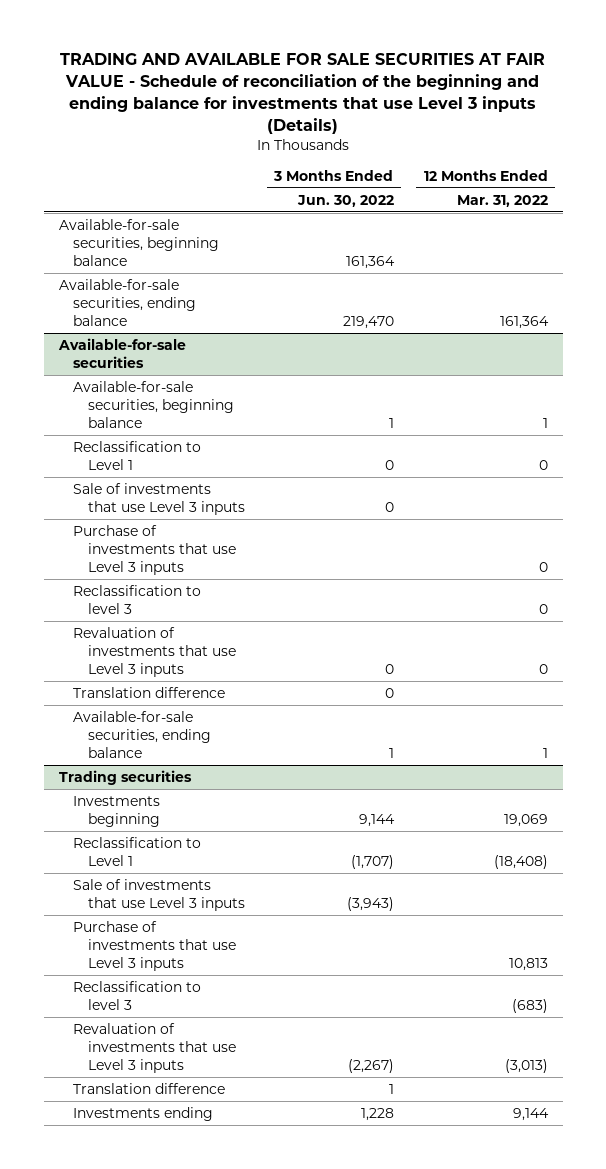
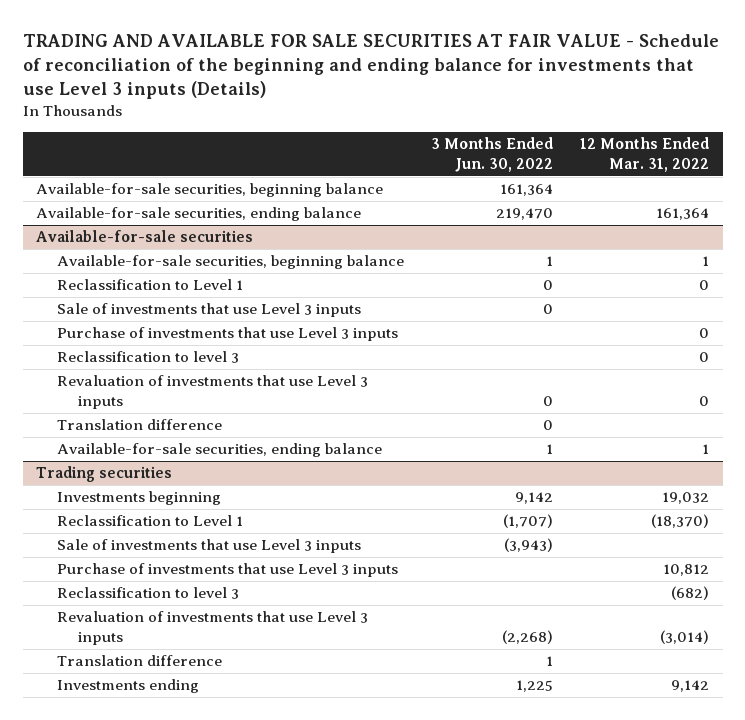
@ Trading securities
- Investments beginning | 9,144 | 19,069
- Reclassification to Level 1 | (1,707) | (18,408)
+ Investments beginning | 9,142 | 19,032
+ Reclassification to Level 1 | (1,707) | (18,370)
- Purchase of investments that use Level 3 inputs | | 10,813
- Reclassification to level 3 | | (683)
- Revaluation of investments that use Level 3 inputs | (2,267) | (3,013)
+ Purchase of investments that use Level 3 inputs | | 10,812
+ Reclassification to level 3 | | (682)
+ Revaluation of investments that use Level 3 inputs | (2,268) | (3,014)
- Investments ending | 1,228 | 9,144
+ Investments ending | 1,225 | 9,142

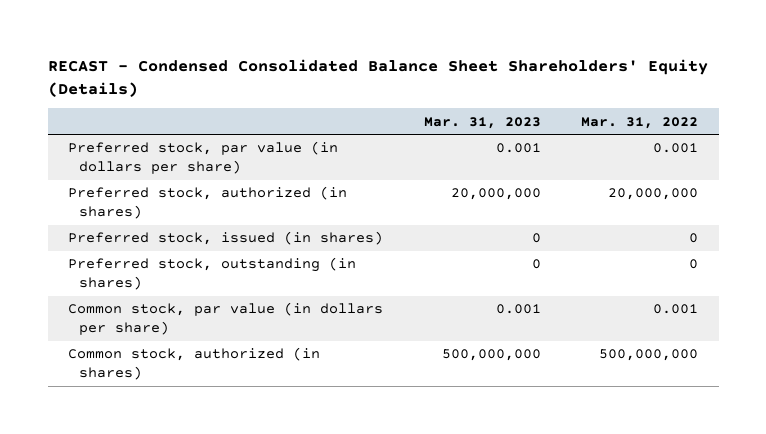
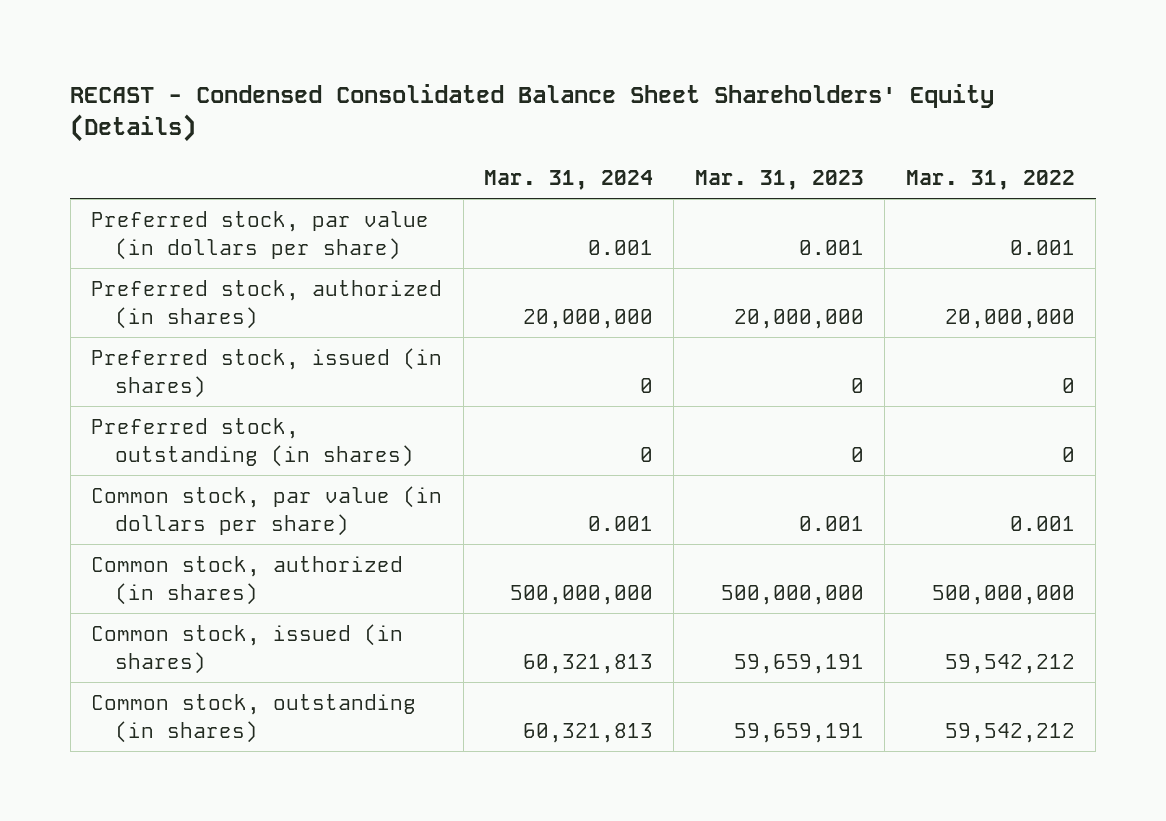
- | Mar. 31, 2023 | Mar. 31, 2022
+ | Mar. 31, 2024 | Mar. 31, 2023 | Mar. 31, 2022
+ Common stock, issued (in shares) | 60,321,813 | 59,659,191 | 59,542,212
+ Common stock, outstanding (in shares) | 60,321,813 | 59,659,191 | 59,542,212

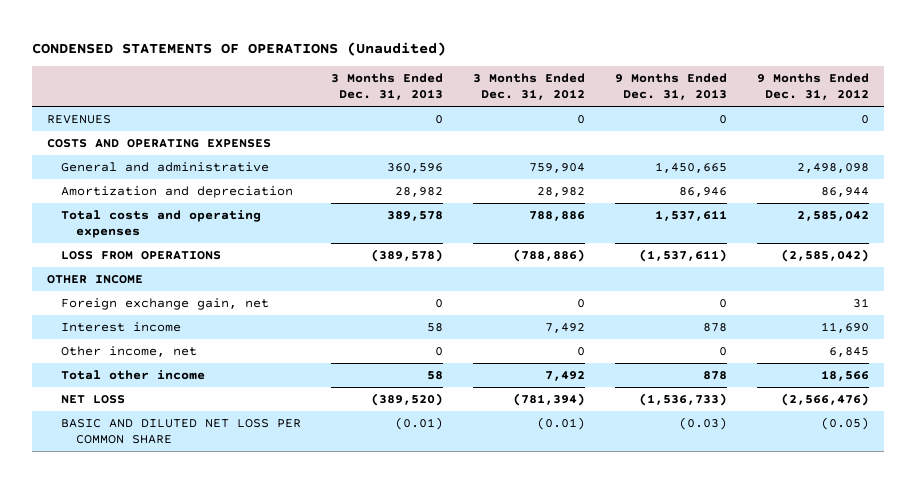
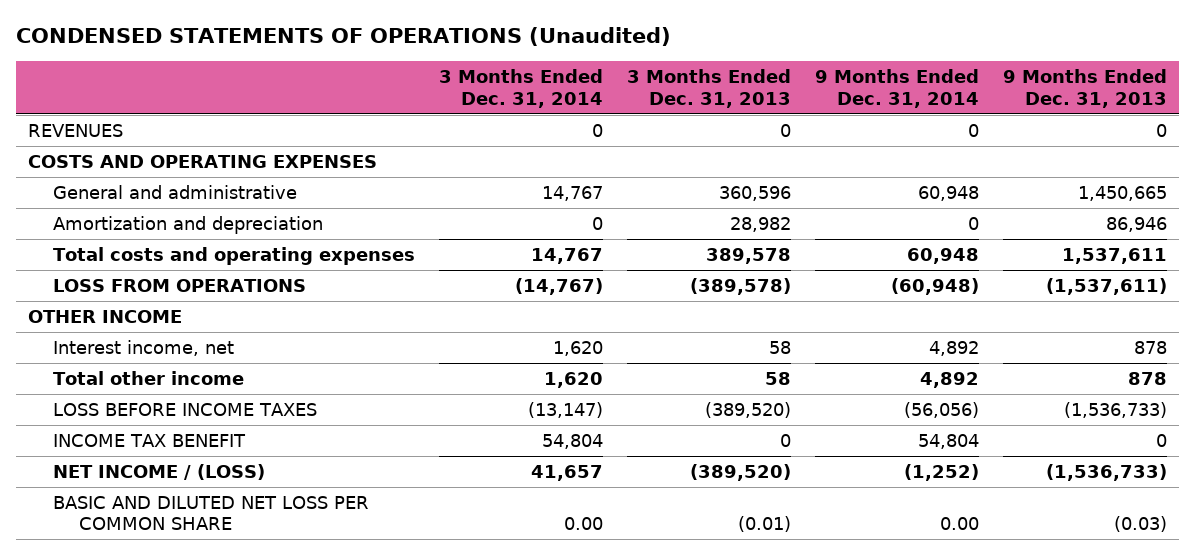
- | 3 Months Ended Dec. 31, 2013 | 3 Months Ended Dec. 31, 2012 | 9 Months Ended Dec. 31, 2013 | 9 Months Ended Dec. 31, 2012
+ | 3 Months Ended Dec. 31, 2014 | 3 Months Ended Dec. 31, 2013 | 9 Months Ended Dec. 31, 2014 | 9 Months Ended Dec. 31, 2013
- Foreign exchange gain, net | 0 | 0 | 0 | 31
- Interest income | 58 | 7,492 | 878 | 11,690
- Other income, net | 0 | 0 | 0 | 6,845
+ Interest income, net | 1,620 | 58 | 4,892 | 878
- NET LOSS | (389,520) | (781,394) | (1,536,733) | (2,566,476)
+ LOSS BEFORE INCOME TAXES | (13,147) | (389,520) | (56,056) | (1,536,733)
+ INCOME TAX BENEFIT | 54,804 | 0 | 54,804 | 0
+ NET INCOME / (LOSS) | 41,657 | (389,520) | (1,252) | (1,536,733)

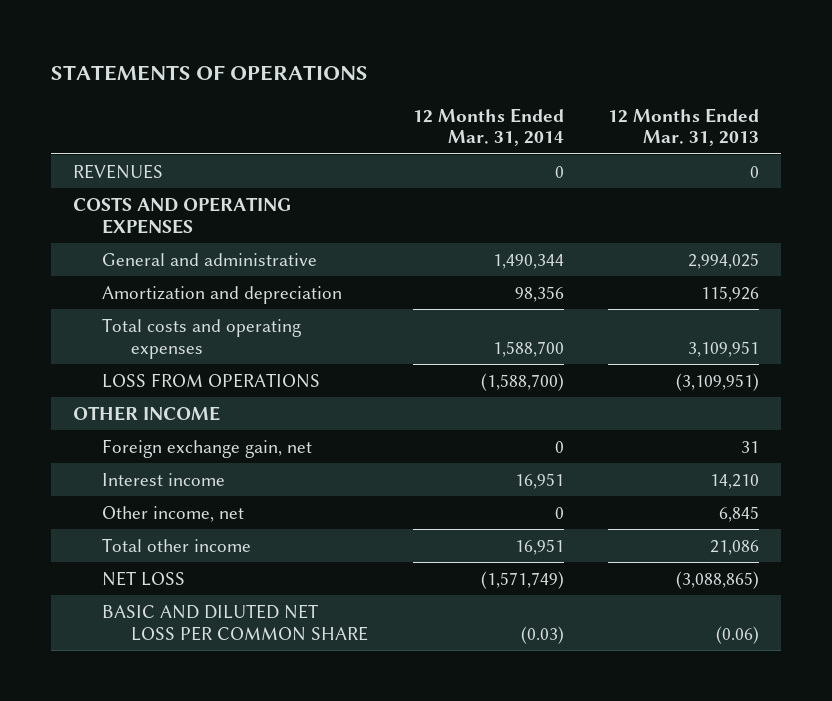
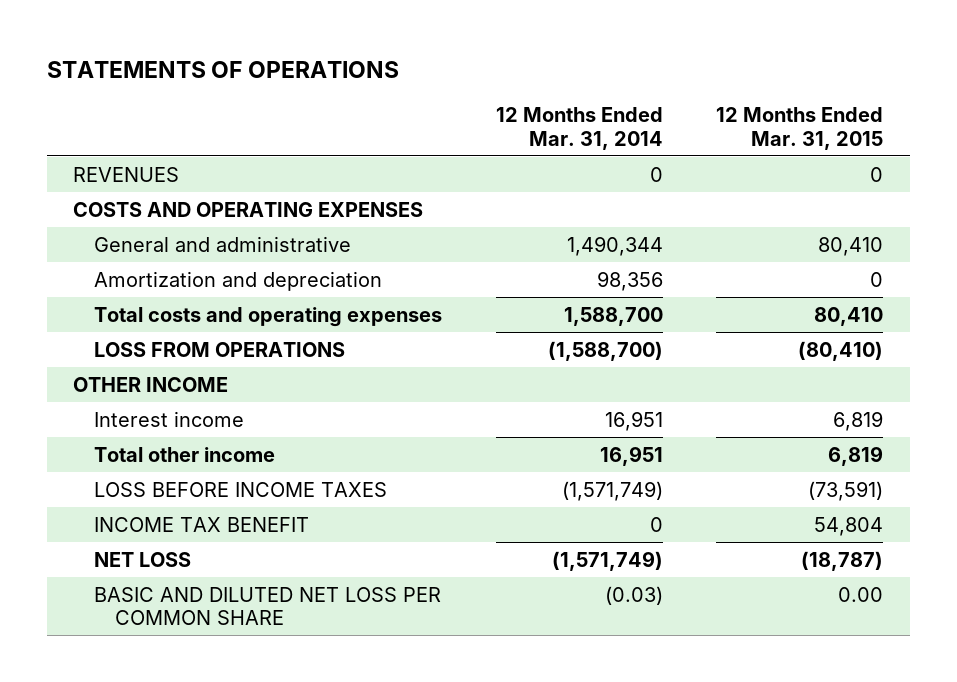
- | 12 Months Ended Mar. 31, 2014 | 12 Months Ended Mar. 31, 2013
+ | 12 Months Ended Mar. 31, 2014 | 12 Months Ended Mar. 31, 2015
- Foreign exchange gain, net | 0 | 31
- Other income, net | 0 | 6,845
+ LOSS BEFORE INCOME TAXES | (1,571,749) | (73,591)
+ INCOME TAX BENEFIT | 0 | 54,804

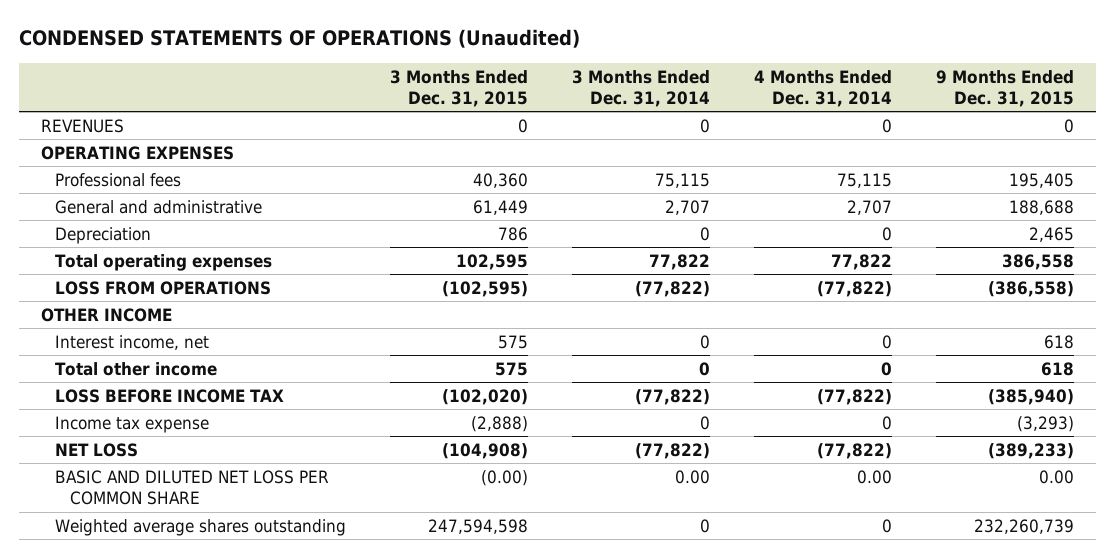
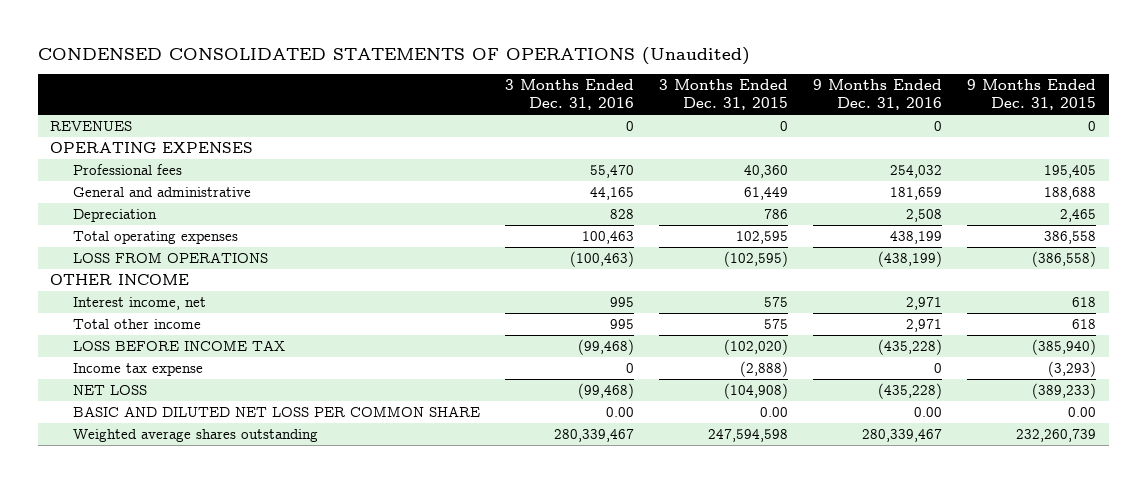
- CONDENSED STATEMENTS OF OPERATIONS (Unaudited)
+ CONDENSED CONSOLIDATED STATEMENTS OF OPERATIONS (Unaudited)
- | 3 Months Ended Dec. 31, 2015 | 3 Months Ended Dec. 31, 2014 | 4 Months Ended Dec. 31, 2014 | 9 Months Ended Dec. 31, 2015
+ | 3 Months Ended Dec. 31, 2016 | 3 Months Ended Dec. 31, 2015 | 9 Months Ended Dec. 31, 2016 | 9 Months Ended Dec. 31, 2015
- BASIC AND DILUTED NET LOSS PER COMMON SHARE | (0.00) | 0.00 | 0.00 | 0.00
+ BASIC AND DILUTED NET LOSS PER COMMON SHARE | 0.00 | 0.00 | 0.00 | 0.00

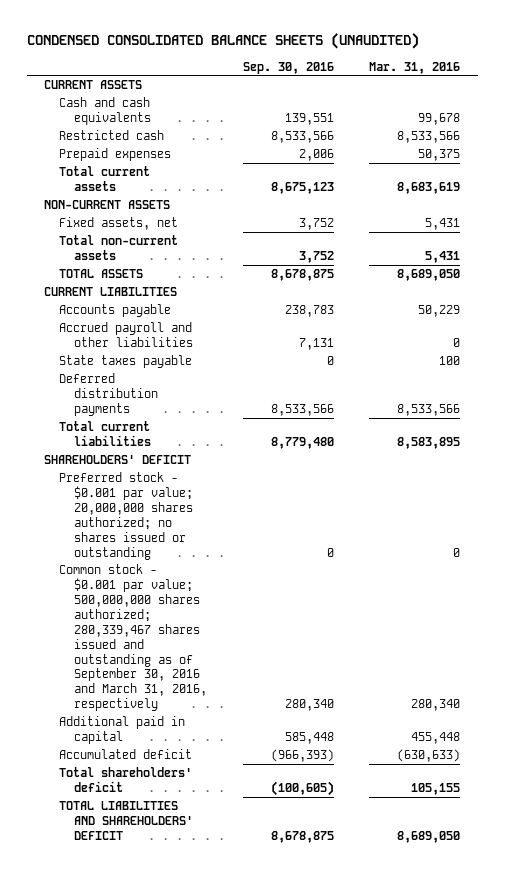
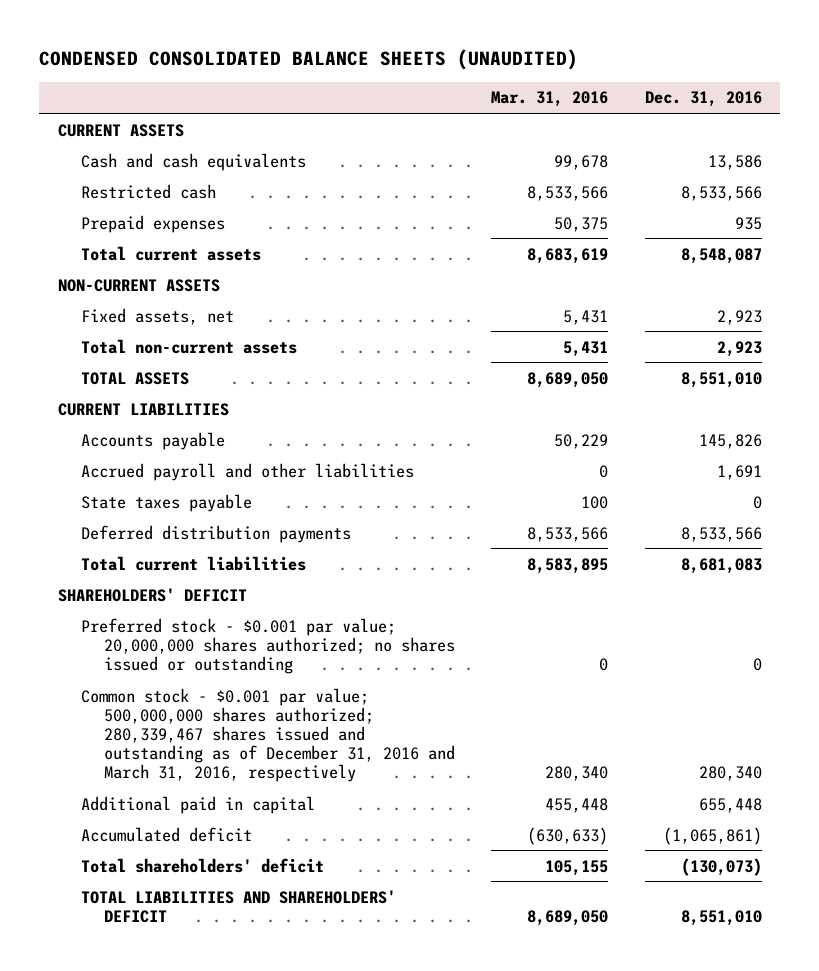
- | Sep. 30, 2016 | Mar. 31, 2016
+ | Mar. 31, 2016 | Dec. 31, 2016
- Common stock - $0.001 par value; 500,000,000 shares authorized; 280,339,467 shares issued and outstanding as of September 30, 2016 and March 31, 2016, respectively | 280,340 | 280,340
+ Common stock - $0.001 par value; 500,000,000 shares authorized; 280,339,467 shares issued and outstanding as of December 31, 2016 and March 31, 2016, respectively | 280,340 | 280,340

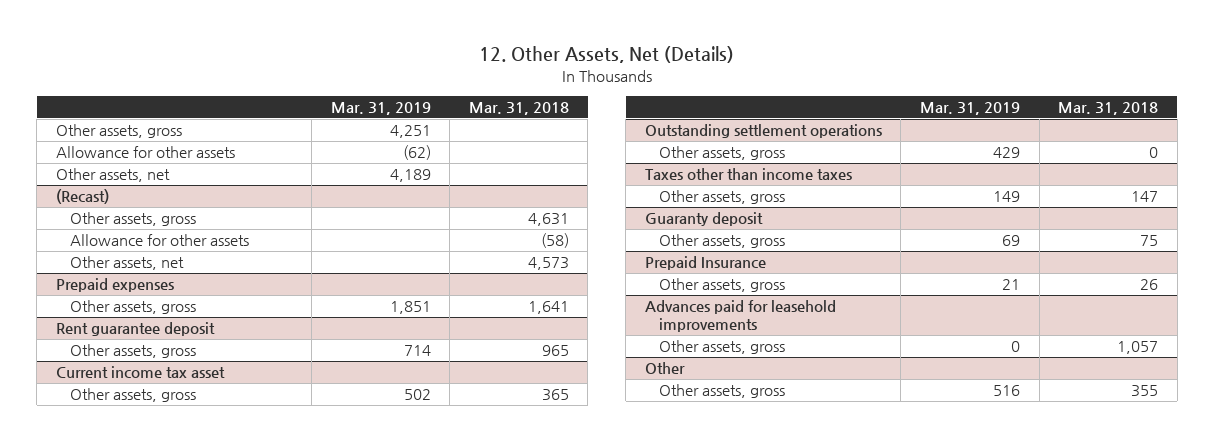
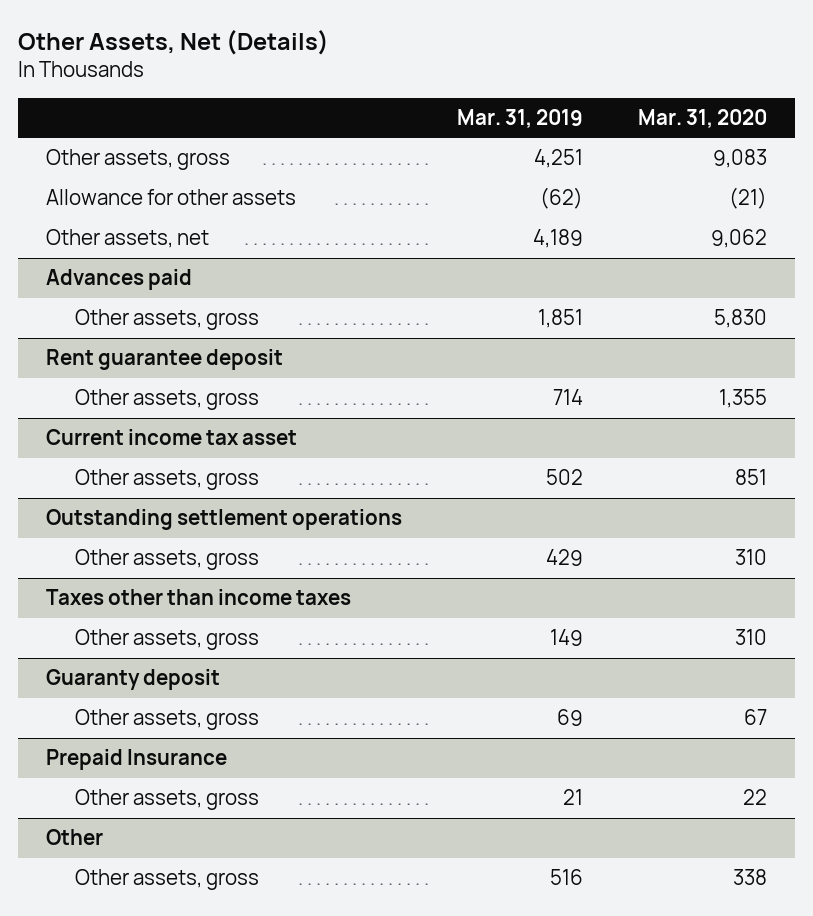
- 12. Other Assets, Net (Details)
+ Other Assets, Net (Details)
- | Mar. 31, 2019 | Mar. 31, 2018
+ | Mar. 31, 2019 | Mar. 31, 2020
- (Recast)
- Other assets, gross | | 4,631
- Allowance for other assets | | (58)
- Other assets, net | | 4,573
- Prepaid expenses
+ Advances paid
- Advances paid for leasehold improvements
- Other assets, gross | 0 | 1,057

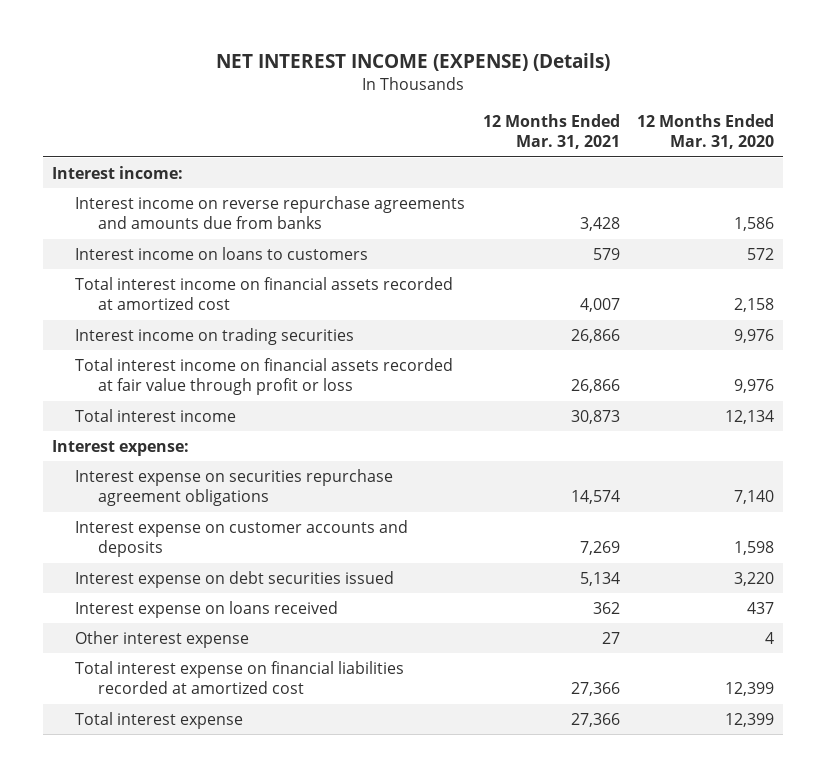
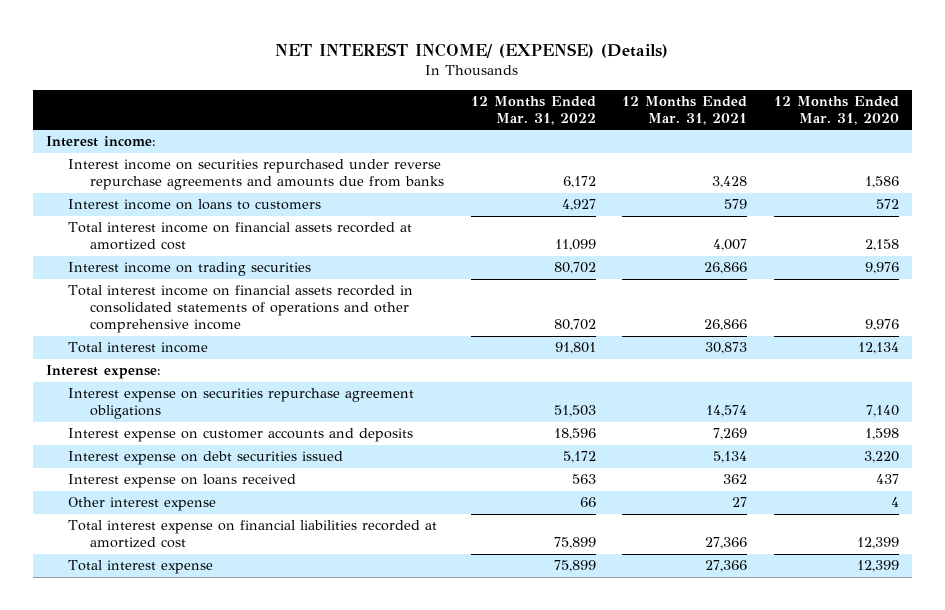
- NET INTEREST INCOME (EXPENSE) (Details)
+ NET INTEREST INCOME/ (EXPENSE) (Details)
- | 12 Months Ended Mar. 31, 2021 | 12 Months Ended Mar. 31, 2020
+ | 12 Months Ended Mar. 31, 2022 | 12 Months Ended Mar. 31, 2021 | 12 Months Ended Mar. 31, 2020
- Interest income on reverse repurchase agreements and amounts due from banks | 3,428 | 1,586
+ Interest income on securities repurchased under reverse repurchase agreements and amounts due from banks | 6,172 | 3,428 | 1,586
- Total interest income on financial assets recorded at fair value through profit or loss | 26,866 | 9,976
+ Total interest income on financial assets recorded in consolidated statements of operations and other comprehensive income | 80,702 | 26,866 | 9,976

